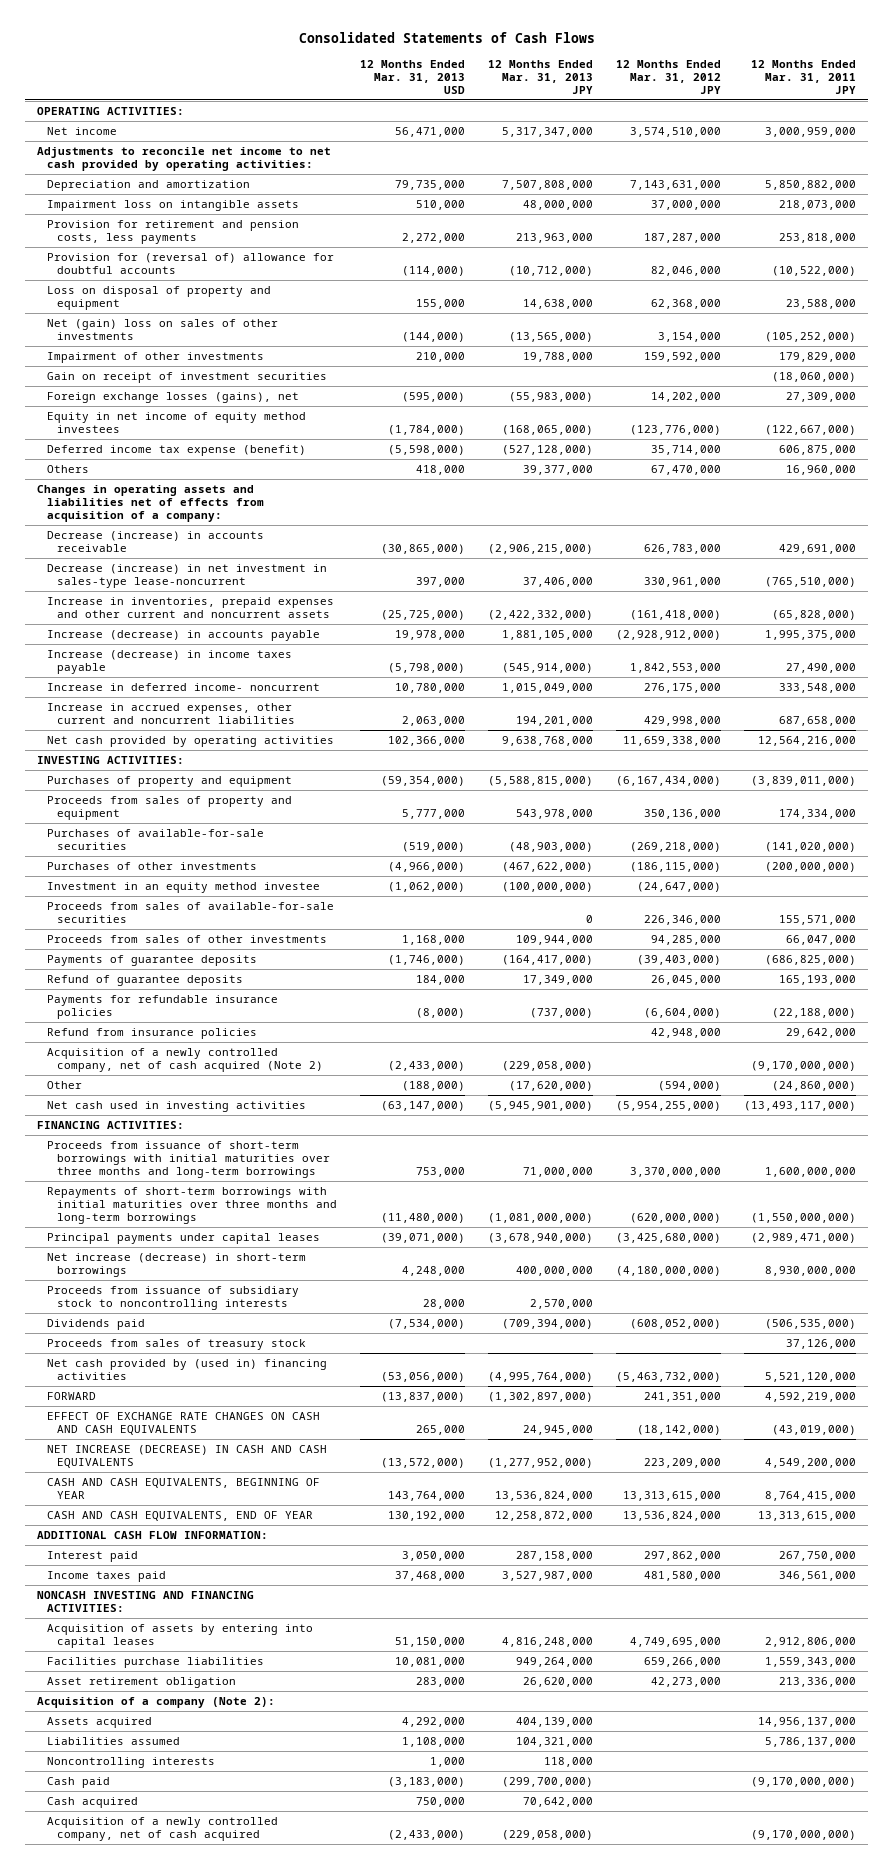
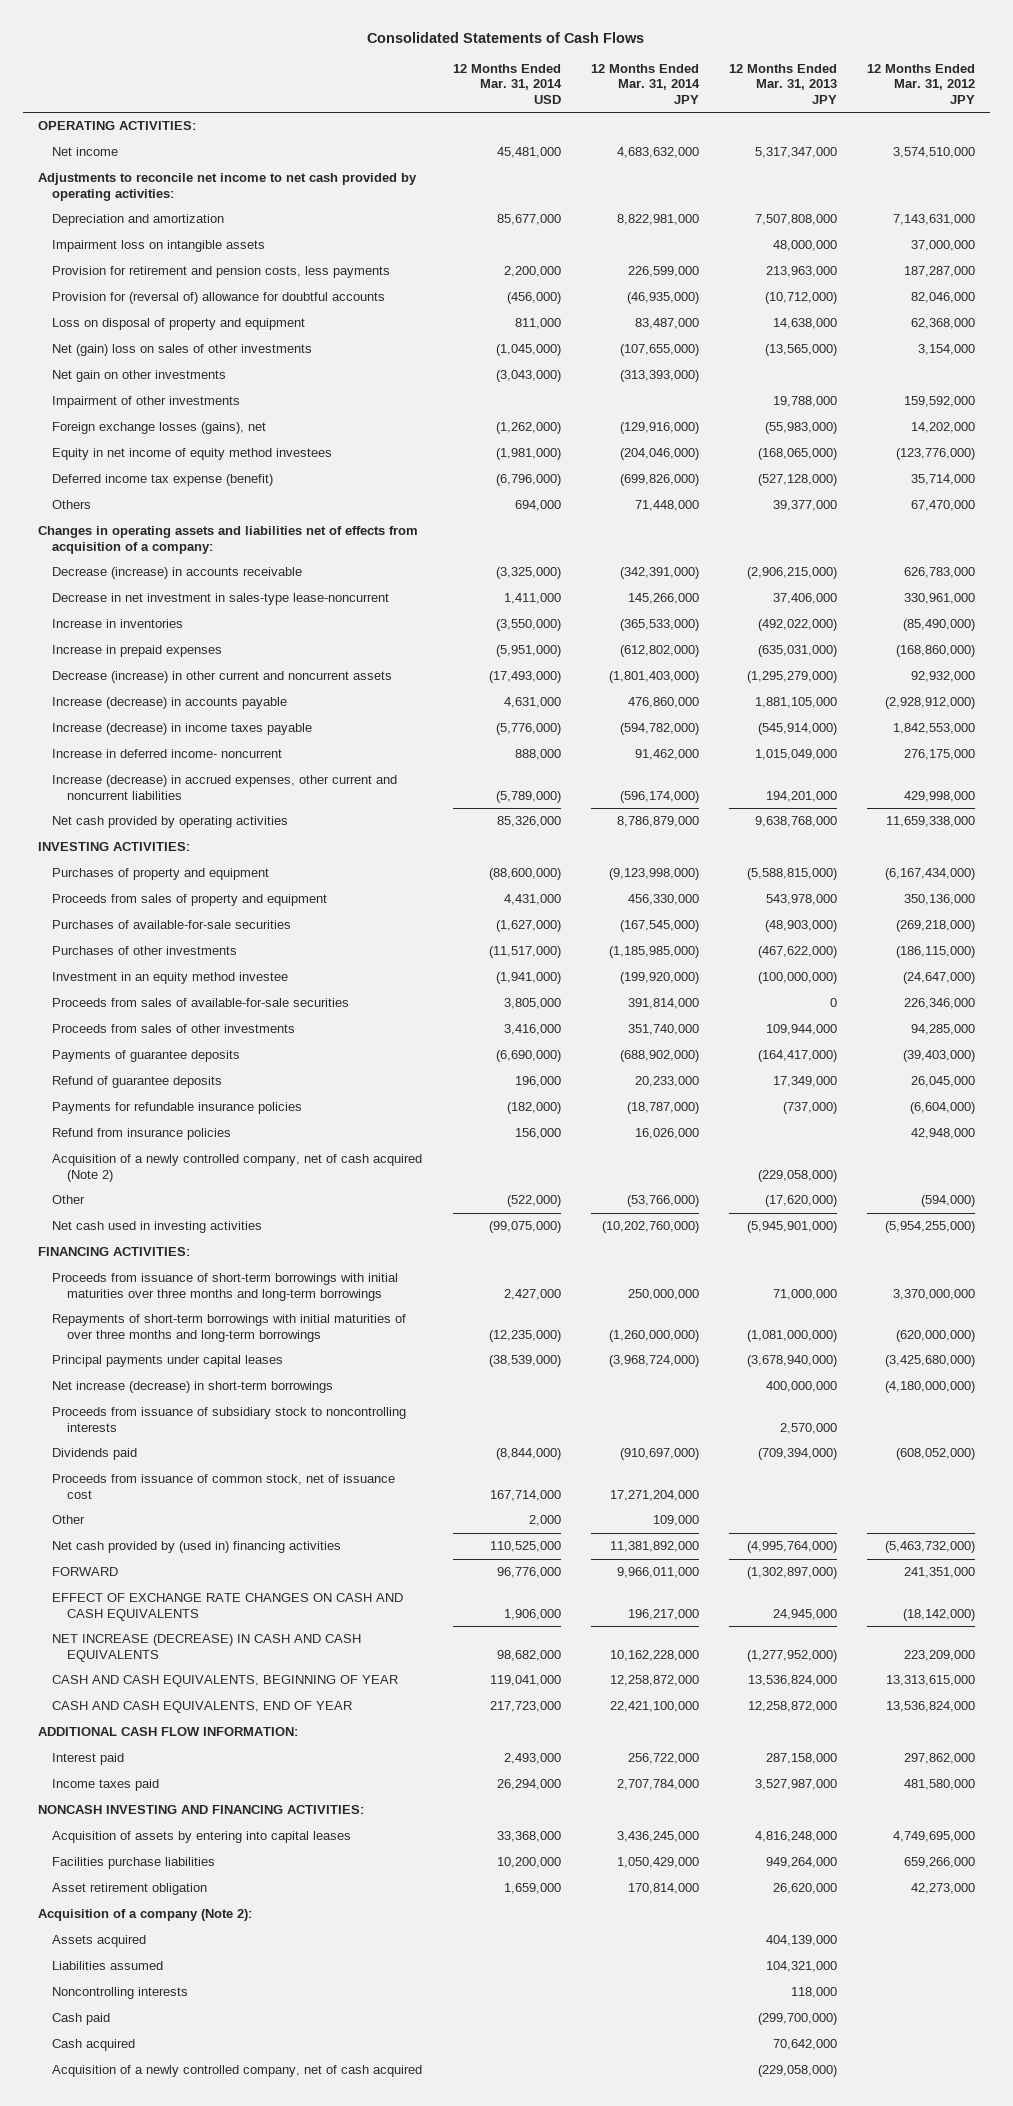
- | 12 Months Ended Mar. 31, 2013 USD | 12 Months Ended Mar. 31, 2013 JPY | 12 Months Ended Mar. 31, 2012 JPY | 12 Months Ended Mar. 31, 2011 JPY
+ | 12 Months Ended Mar. 31, 2014 USD | 12 Months Ended Mar. 31, 2014 JPY | 12 Months Ended Mar. 31, 2013 JPY | 12 Months Ended Mar. 31, 2012 JPY
+ Net gain on other investments | (3,043,000) | (313,393,000) | |
- Gain on receipt of investment securities | | | | (18,060,000)
- Decrease (increase) in net investment in sales-type lease-noncurrent | 397,000 | 37,406,000 | 330,961,000 | (765,510,000)
- Increase in inventories, prepaid expenses and other current and noncurrent assets | (25,725,000) | (2,422,332,000) | (161,418,000) | (65,828,000)
+ Decrease in net investment in sales-type lease-noncurrent | 1,411,000 | 145,266,000 | 37,406,000 | 330,961,000
+ Increase in inventories | (3,550,000) | (365,533,000) | (492,022,000) | (85,490,000)
+ Increase in prepaid expenses | (5,951,000) | (612,802,000) | (635,031,000) | (168,860,000)
+ Decrease (increase) in other current and noncurrent assets | (17,493,000) | (1,801,403,000) | (1,295,279,000) | 92,932,000
- Increase in accrued expenses, other current and noncurrent liabilities | 2,063,000 | 194,201,000 | 429,998,000 | 687,658,000
+ Increase (decrease) in accrued expenses, other current and noncurrent liabilities | (5,789,000) | (596,174,000) | 194,201,000 | 429,998,000
- Repayments of short-term borrowings with initial maturities over three months and long-term borrowings | (11,480,000) | (1,081,000,000) | (620,000,000) | (1,550,000,000)
+ Repayments of short-term borrowings with initial maturities of over three months and long-term borrowings | (12,235,000) | (1,260,000,000) | (1,081,000,000) | (620,000,000)
- Proceeds from sales of treasury stock | | | | 37,126,000
+ Proceeds from issuance of common stock, net of issuance cost | 167,714,000 | 17,271,204,000 | |
+ Other | 2,000 | 109,000 | |

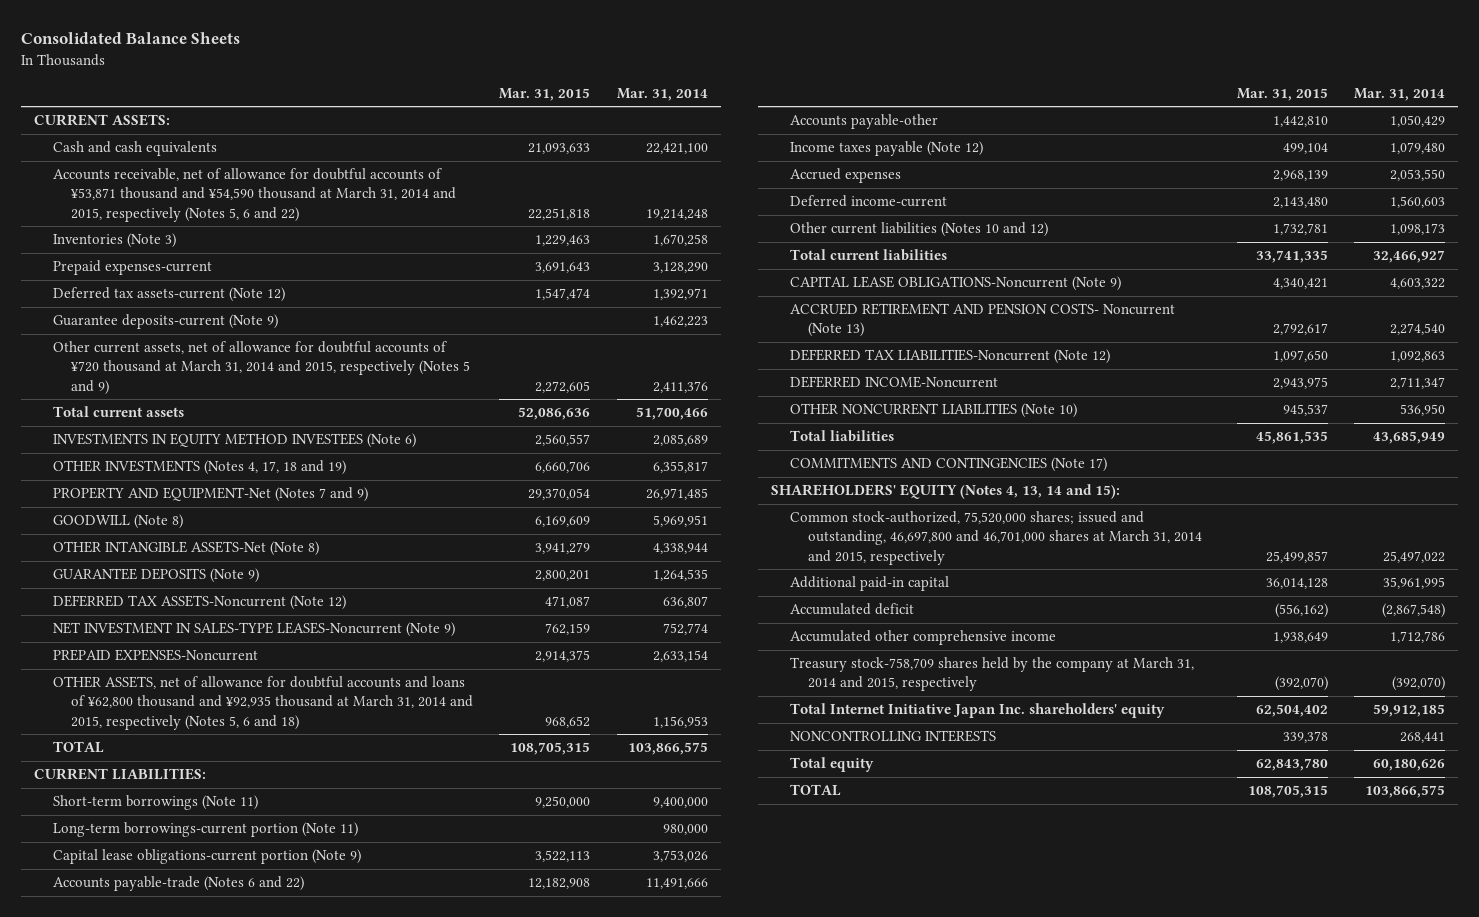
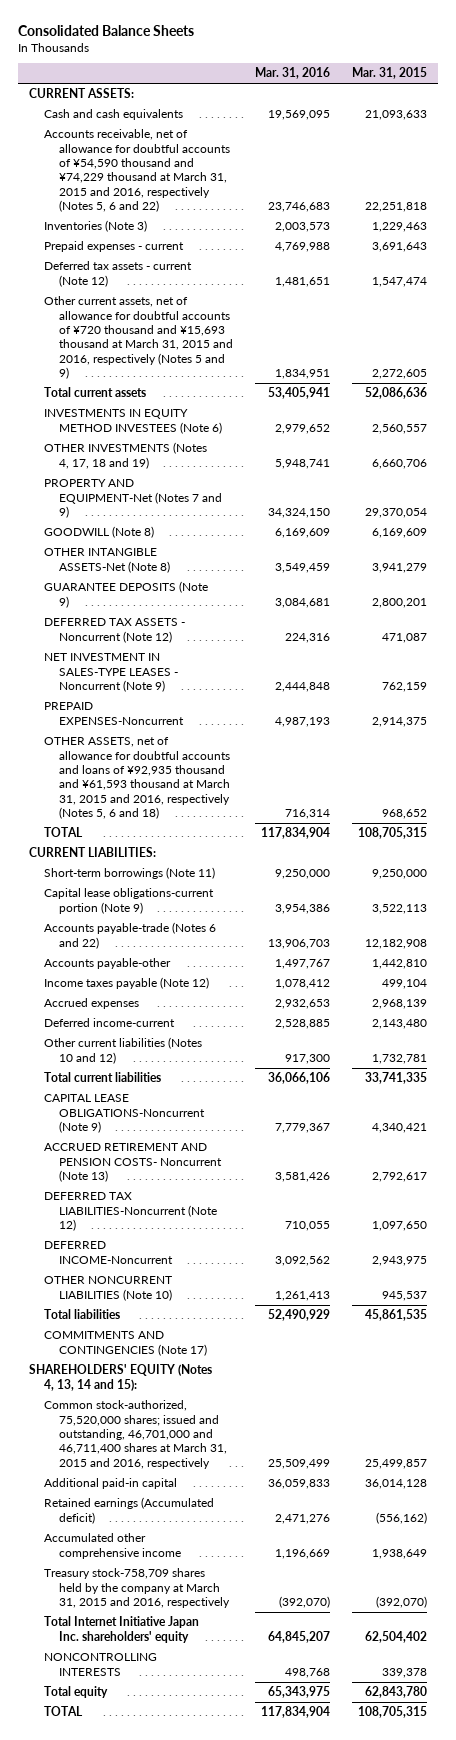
- | Mar. 31, 2015 | Mar. 31, 2014
+ | Mar. 31, 2016 | Mar. 31, 2015
- Accounts receivable, net of allowance for doubtful accounts of ¥53,871 thousand and ¥54,590 thousand at March 31, 2014 and 2015, respectively (Notes 5, 6 and 22) | 22,251,818 | 19,214,248
+ Accounts receivable, net of allowance for doubtful accounts of ¥54,590 thousand and ¥74,229 thousand at March 31, 2015 and 2016, respectively (Notes 5, 6 and 22) | 23,746,683 | 22,251,818
- Prepaid expenses-current | 3,691,643 | 3,128,290
- Deferred tax assets-current (Note 12) | 1,547,474 | 1,392,971
- Guarantee deposits-current (Note 9) | | 1,462,223
- Other current assets, net of allowance for doubtful accounts of ¥720 thousand at March 31, 2014 and 2015, respectively (Notes 5 and 9) | 2,272,605 | 2,411,376
+ Prepaid expenses - current | 4,769,988 | 3,691,643
+ Deferred tax assets - current (Note 12) | 1,481,651 | 1,547,474
+ Other current assets, net of allowance for doubtful accounts of ¥720 thousand and ¥15,693 thousand at March 31, 2015 and 2016, respectively (Notes 5 and 9) | 1,834,951 | 2,272,605
- DEFERRED TAX ASSETS-Noncurrent (Note 12) | 471,087 | 636,807
- NET INVESTMENT IN SALES-TYPE LEASES-Noncurrent (Note 9) | 762,159 | 752,774
+ DEFERRED TAX ASSETS - Noncurrent (Note 12) | 224,316 | 471,087
+ NET INVESTMENT IN SALES-TYPE LEASES - Noncurrent (Note 9) | 2,444,848 | 762,159
- OTHER ASSETS, net of allowance for doubtful accounts and loans of ¥62,800 thousand and ¥92,935 thousand at March 31, 2014 and 2015, respectively (Notes 5, 6 and 18) | 968,652 | 1,156,953
+ OTHER ASSETS, net of allowance for doubtful accounts and loans of ¥92,935 thousand and ¥61,593 thousand at March 31, 2015 and 2016, respectively (Notes 5, 6 and 18) | 716,314 | 968,652
- Long-term borrowings-current portion (Note 11) | | 980,000
- Common stock-authorized, 75,520,000 shares; issued and outstanding, 46,697,800 and 46,701,000 shares at March 31, 2014 and 2015, respectively | 25,499,857 | 25,497,022
+ Common stock-authorized, 75,520,000 shares; issued and outstanding, 46,701,000 and 46,711,400 shares at March 31, 2015 and 2016, respectively | 25,509,499 | 25,499,857
- Accumulated deficit | (556,162) | (2,867,548)
+ Retained earnings (Accumulated deficit) | 2,471,276 | (556,162)
- Treasury stock-758,709 shares held by the company at March 31, 2014 and 2015, respectively | (392,070) | (392,070)
+ Treasury stock-758,709 shares held by the company at March 31, 2015 and 2016, respectively | (392,070) | (392,070)

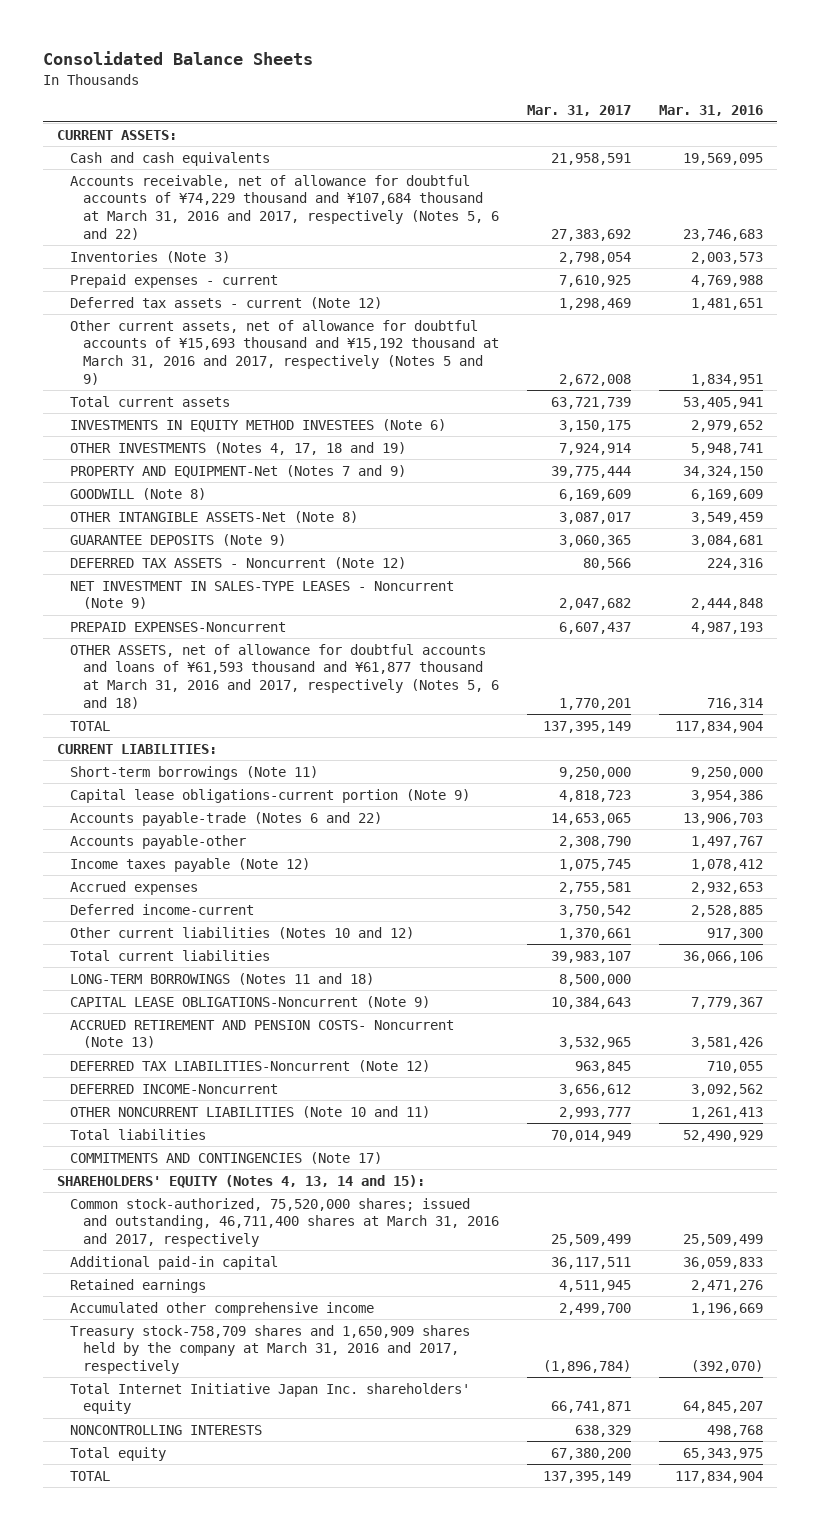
- | Mar. 31, 2016 | Mar. 31, 2015
+ | Mar. 31, 2017 | Mar. 31, 2016
- Accounts receivable, net of allowance for doubtful accounts of ¥54,590 thousand and ¥74,229 thousand at March 31, 2015 and 2016, respectively (Notes 5, 6 and 22) | 23,746,683 | 22,251,818
+ Accounts receivable, net of allowance for doubtful accounts of ¥74,229 thousand and ¥107,684 thousand at March 31, 2016 and 2017, respectively (Notes 5, 6 and 22) | 27,383,692 | 23,746,683
- Other current assets, net of allowance for doubtful accounts of ¥720 thousand and ¥15,693 thousand at March 31, 2015 and 2016, respectively (Notes 5 and 9) | 1,834,951 | 2,272,605
+ Other current assets, net of allowance for doubtful accounts of ¥15,693 thousand and ¥15,192 thousand at March 31, 2016 and 2017, respectively (Notes 5 and 9) | 2,672,008 | 1,834,951
- OTHER ASSETS, net of allowance for doubtful accounts and loans of ¥92,935 thousand and ¥61,593 thousand at March 31, 2015 and 2016, respectively (Notes 5, 6 and 18) | 716,314 | 968,652
+ OTHER ASSETS, net of allowance for doubtful accounts and loans of ¥61,593 thousand and ¥61,877 thousand at March 31, 2016 and 2017, respectively (Notes 5, 6 and 18) | 1,770,201 | 716,314
+ LONG-TERM BORROWINGS (Notes 11 and 18) | 8,500,000 |
- OTHER NONCURRENT LIABILITIES (Note 10) | 1,261,413 | 945,537
+ OTHER NONCURRENT LIABILITIES (Note 10 and 11) | 2,993,777 | 1,261,413
- Common stock-authorized, 75,520,000 shares; issued and outstanding, 46,701,000 and 46,711,400 shares at March 31, 2015 and 2016, respectively | 25,509,499 | 25,499,857
+ Common stock-authorized, 75,520,000 shares; issued and outstanding, 46,711,400 shares at March 31, 2016 and 2017, respectively | 25,509,499 | 25,509,499
- Retained earnings (Accumulated deficit) | 2,471,276 | (556,162)
+ Retained earnings | 4,511,945 | 2,471,276
- Treasury stock-758,709 shares held by the company at March 31, 2015 and 2016, respectively | (392,070) | (392,070)
+ Treasury stock-758,709 shares and 1,650,909 shares held by the company at March 31, 2016 and 2017, respectively | (1,896,784) | (392,070)

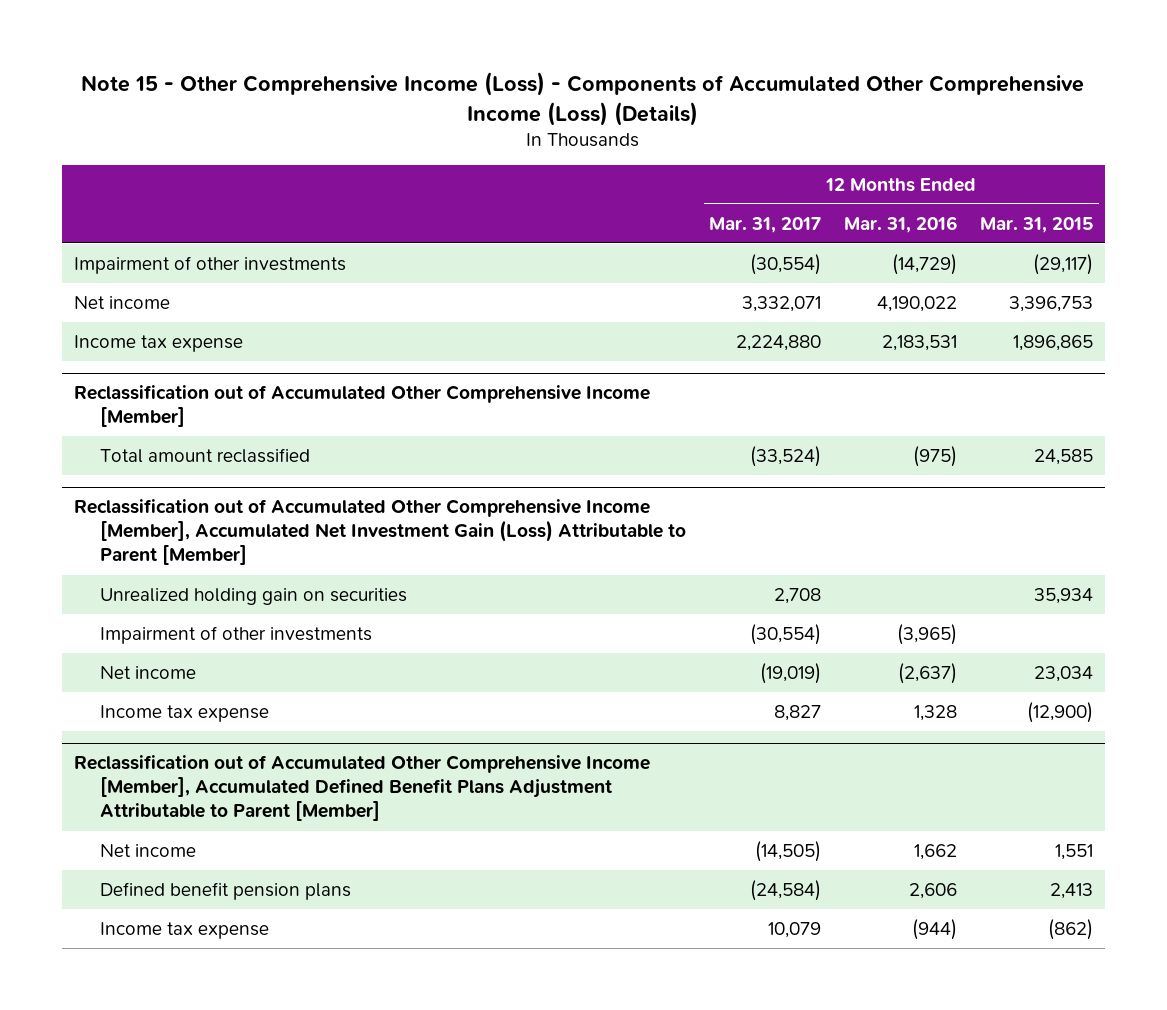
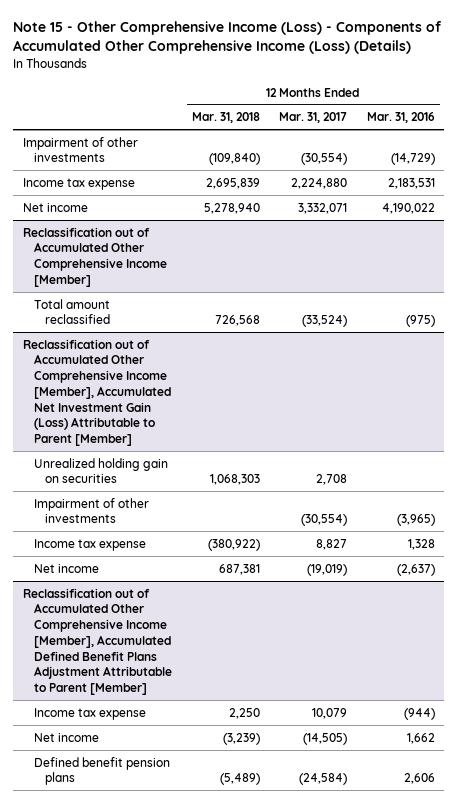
- | 12 Months Ended Mar. 31, 2017 | 12 Months Ended Mar. 31, 2016 | 12 Months Ended Mar. 31, 2015
+ | 12 Months Ended Mar. 31, 2018 | 12 Months Ended Mar. 31, 2017 | 12 Months Ended Mar. 31, 2016
moved down: Net income | 5,278,940 | 3,332,071 | 4,190,022
@ Reclassification out of Accumulated Other Comprehensive Income [Member], Accumulated Net Investment Gain (Loss) Attributable to Parent [Member]
moved down: Net income | 687,381 | (19,019) | (2,637)
@ Reclassification out of Accumulated Other Comprehensive Income [Member], Accumulated Defined Benefit Plans Adjustment Attributable to Parent [Member]
moved up: Income tax expense | 2,250 | 10,079 | (944)

